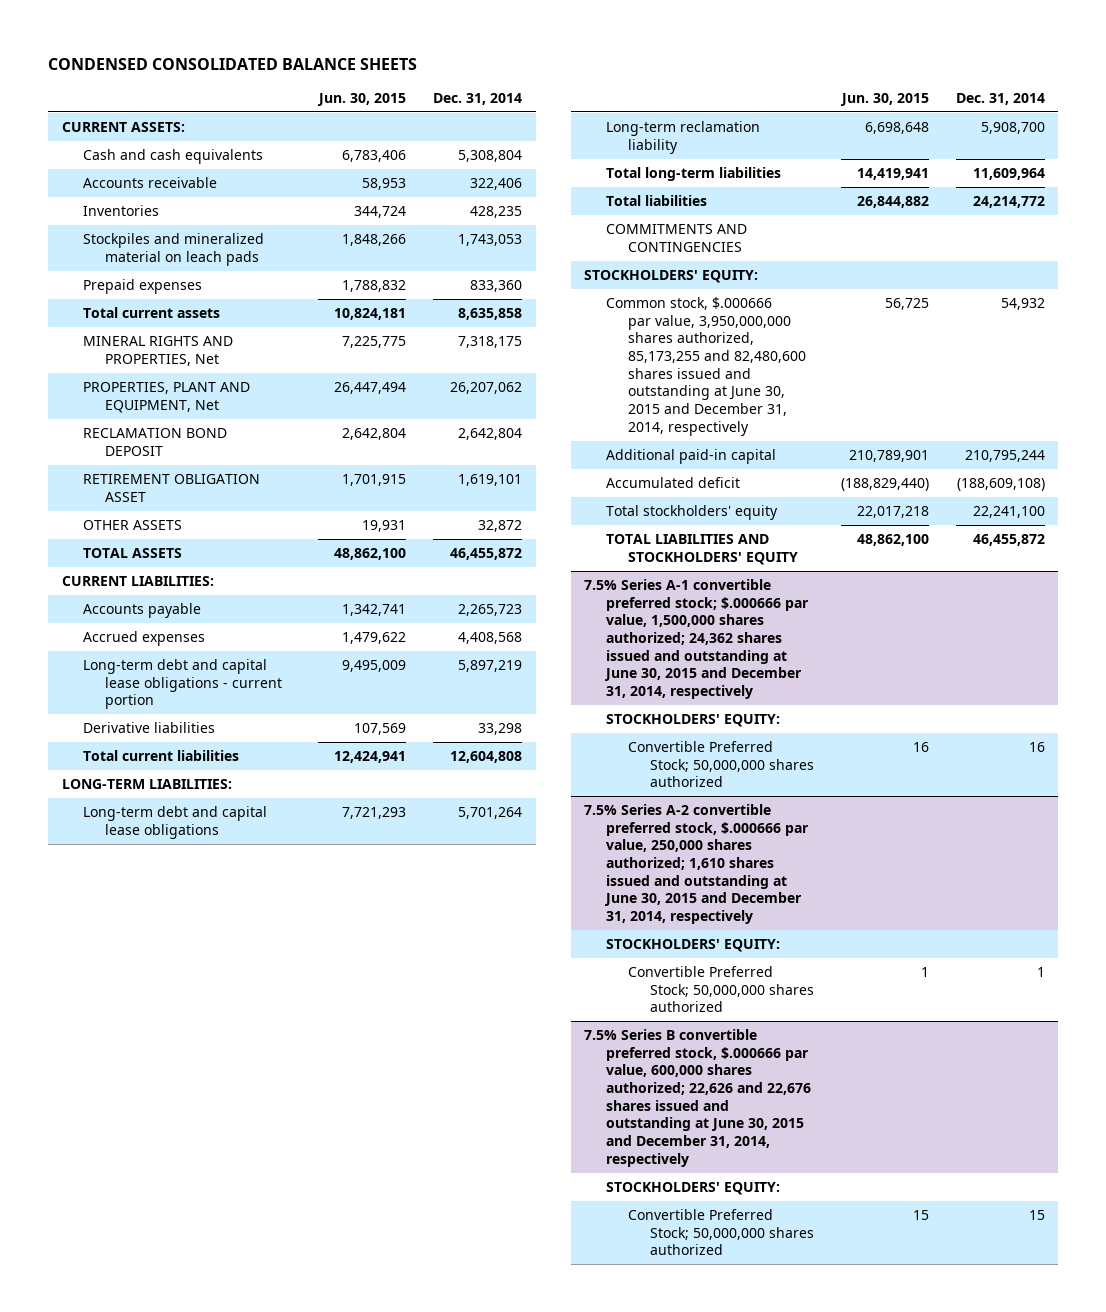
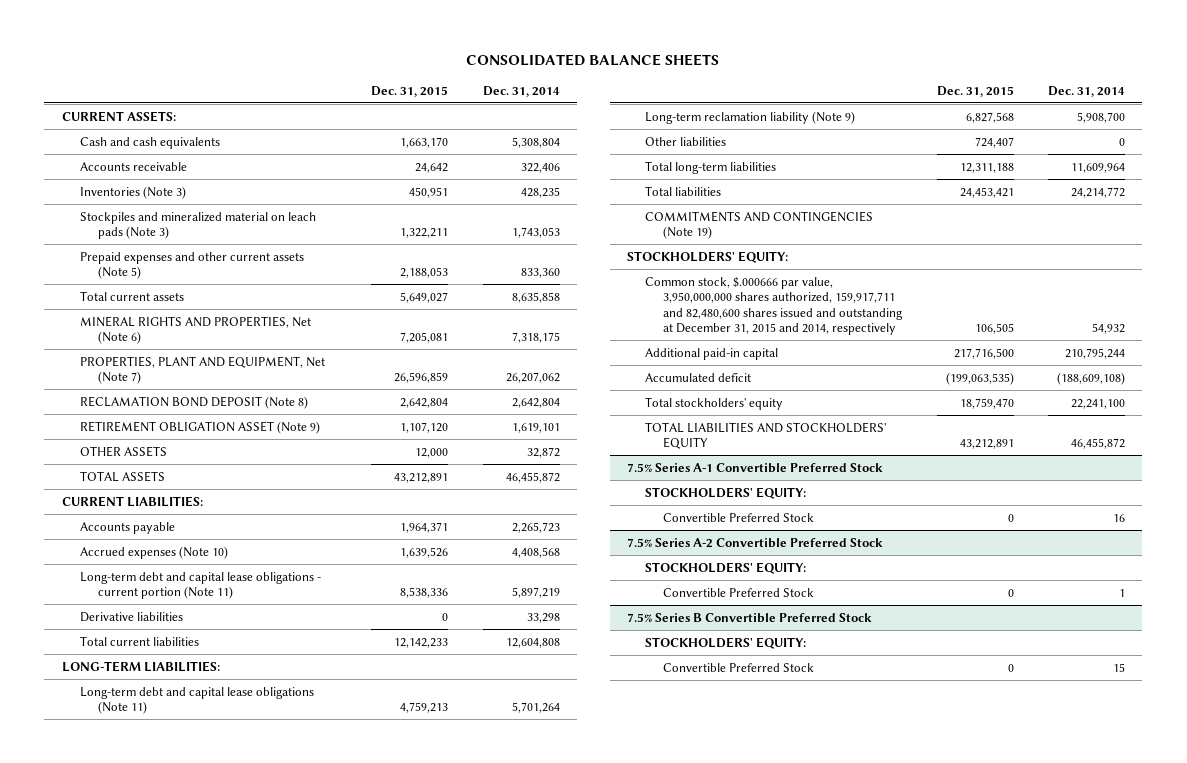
- CONDENSED CONSOLIDATED BALANCE SHEETS
+ CONSOLIDATED BALANCE SHEETS
- | Jun. 30, 2015 | Dec. 31, 2014
+ | Dec. 31, 2015 | Dec. 31, 2014
- Inventories | 344,724 | 428,235
- Stockpiles and mineralized material on leach pads | 1,848,266 | 1,743,053
- Prepaid expenses | 1,788,832 | 833,360
+ Inventories (Note 3) | 450,951 | 428,235
+ Stockpiles and mineralized material on leach pads (Note 3) | 1,322,211 | 1,743,053
+ Prepaid expenses and other current assets (Note 5) | 2,188,053 | 833,360
- MINERAL RIGHTS AND PROPERTIES, Net | 7,225,775 | 7,318,175
- PROPERTIES, PLANT AND EQUIPMENT, Net | 26,447,494 | 26,207,062
- RECLAMATION BOND DEPOSIT | 2,642,804 | 2,642,804
- RETIREMENT OBLIGATION ASSET | 1,701,915 | 1,619,101
+ MINERAL RIGHTS AND PROPERTIES, Net (Note 6) | 7,205,081 | 7,318,175
+ PROPERTIES, PLANT AND EQUIPMENT, Net (Note 7) | 26,596,859 | 26,207,062
+ RECLAMATION BOND DEPOSIT (Note 8) | 2,642,804 | 2,642,804
+ RETIREMENT OBLIGATION ASSET (Note 9) | 1,107,120 | 1,619,101
- Accrued expenses | 1,479,622 | 4,408,568
- Long-term debt and capital lease obligations - current portion | 9,495,009 | 5,897,219
+ Accrued expenses (Note 10) | 1,639,526 | 4,408,568
+ Long-term debt and capital lease obligations - current portion (Note 11) | 8,538,336 | 5,897,219
- Long-term debt and capital lease obligations | 7,721,293 | 5,701,264
- Long-term reclamation liability | 6,698,648 | 5,908,700
+ Long-term debt and capital lease obligations (Note 11) | 4,759,213 | 5,701,264
+ Long-term reclamation liability (Note 9) | 6,827,568 | 5,908,700
+ Other liabilities | 724,407 | 0
- COMMITMENTS AND CONTINGENCIES
+ COMMITMENTS AND CONTINGENCIES (Note 19)
- Common stock, $.000666 par value, 3,950,000,000 shares authorized, 85,173,255 and 82,480,600 shares issued and outstanding at June 30, 2015 and December 31, 2014, respectively | 56,725 | 54,932
+ Common stock, $.000666 par value, 3,950,000,000 shares authorized, 159,917,711 and 82,480,600 shares issued and outstanding at December 31, 2015 and 2014, respectively | 106,505 | 54,932
- 7.5% Series A-1 convertible preferred stock; $.000666 par value, 1,500,000 shares authorized; 24,362 shares issued and outstanding at June 30, 2015 and December 31, 2014, respectively
+ 7.5% Series A-1 Convertible Preferred Stock
- Convertible Preferred Stock; 50,000,000 shares authorized | 16 | 16
- 7.5% Series A-2 convertible preferred stock, $.000666 par value, 250,000 shares authorized; 1,610 shares issued and outstanding at June 30, 2015 and December 31, 2014, respectively
+ Convertible Preferred Stock | 0 | 16
+ 7.5% Series A-2 Convertible Preferred Stock
- Convertible Preferred Stock; 50,000,000 shares authorized | 1 | 1
- 7.5% Series B convertible preferred stock, $.000666 par value, 600,000 shares authorized; 22,626 and 22,676 shares issued and outstanding at June 30, 2015 and December 31, 2014, respectively
+ Convertible Preferred Stock | 0 | 1
+ 7.5% Series B Convertible Preferred Stock
- Convertible Preferred Stock; 50,000,000 shares authorized | 15 | 15
+ Convertible Preferred Stock | 0 | 15

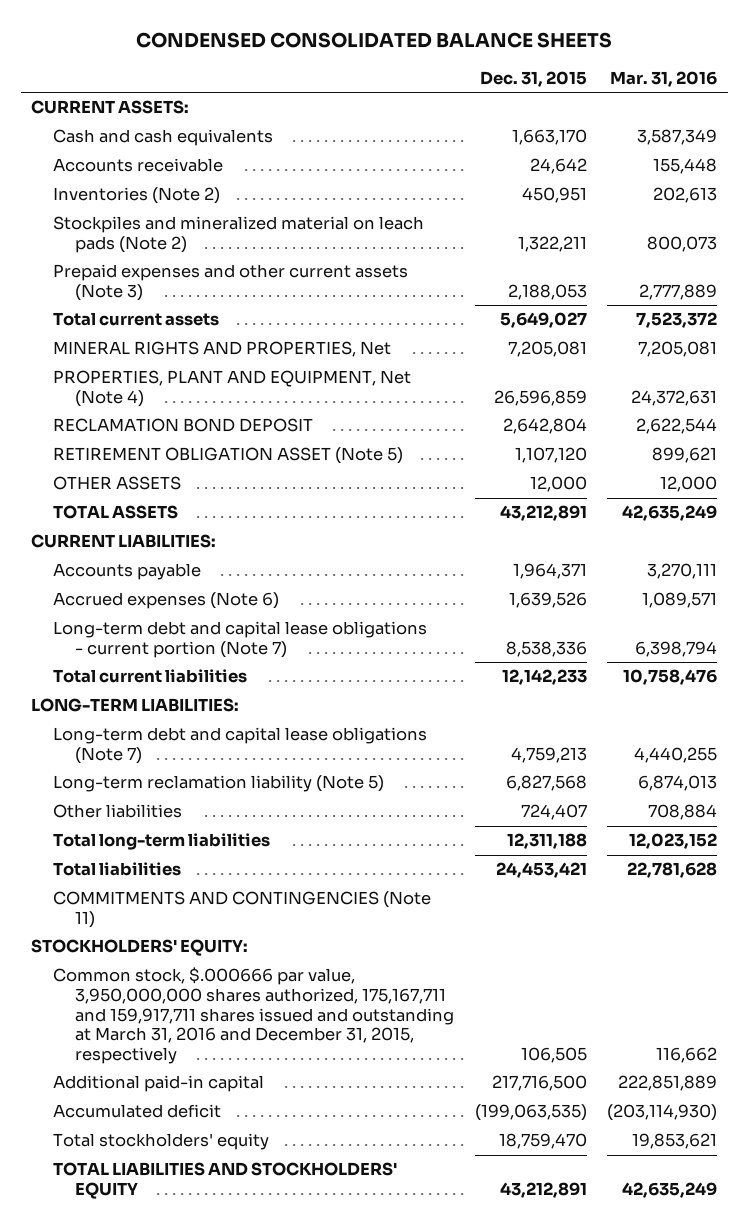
- CONSOLIDATED BALANCE SHEETS
+ CONDENSED CONSOLIDATED BALANCE SHEETS
- | Dec. 31, 2015 | Dec. 31, 2014
+ | Dec. 31, 2015 | Mar. 31, 2016
- Inventories (Note 3) | 450,951 | 428,235
- Stockpiles and mineralized material on leach pads (Note 3) | 1,322,211 | 1,743,053
- Prepaid expenses and other current assets (Note 5) | 2,188,053 | 833,360
+ Inventories (Note 2) | 450,951 | 202,613
+ Stockpiles and mineralized material on leach pads (Note 2) | 1,322,211 | 800,073
+ Prepaid expenses and other current assets (Note 3) | 2,188,053 | 2,777,889
- MINERAL RIGHTS AND PROPERTIES, Net (Note 6) | 7,205,081 | 7,318,175
- PROPERTIES, PLANT AND EQUIPMENT, Net (Note 7) | 26,596,859 | 26,207,062
- RECLAMATION BOND DEPOSIT (Note 8) | 2,642,804 | 2,642,804
- RETIREMENT OBLIGATION ASSET (Note 9) | 1,107,120 | 1,619,101
+ MINERAL RIGHTS AND PROPERTIES, Net | 7,205,081 | 7,205,081
+ PROPERTIES, PLANT AND EQUIPMENT, Net (Note 4) | 26,596,859 | 24,372,631
+ RECLAMATION BOND DEPOSIT | 2,642,804 | 2,622,544
+ RETIREMENT OBLIGATION ASSET (Note 5) | 1,107,120 | 899,621
- Accrued expenses (Note 10) | 1,639,526 | 4,408,568
- Long-term debt and capital lease obligations - current portion (Note 11) | 8,538,336 | 5,897,219
- Derivative liabilities | 0 | 33,298
+ Accrued expenses (Note 6) | 1,639,526 | 1,089,571
+ Long-term debt and capital lease obligations - current portion (Note 7) | 8,538,336 | 6,398,794
- Long-term debt and capital lease obligations (Note 11) | 4,759,213 | 5,701,264
- Long-term reclamation liability (Note 9) | 6,827,568 | 5,908,700
+ Long-term debt and capital lease obligations (Note 7) | 4,759,213 | 4,440,255
+ Long-term reclamation liability (Note 5) | 6,827,568 | 6,874,013
- COMMITMENTS AND CONTINGENCIES (Note 19)
+ COMMITMENTS AND CONTINGENCIES (Note 11)
- Common stock, $.000666 par value, 3,950,000,000 shares authorized, 159,917,711 and 82,480,600 shares issued and outstanding at December 31, 2015 and 2014, respectively | 106,505 | 54,932
+ Common stock, $.000666 par value, 3,950,000,000 shares authorized, 175,167,711 and 159,917,711 shares issued and outstanding at March 31, 2016 and December 31, 2015, respectively | 106,505 | 116,662
- 7.5% Series A-1 Convertible Preferred Stock
- STOCKHOLDERS' EQUITY:
- Convertible Preferred Stock | 0 | 16
- 7.5% Series A-2 Convertible Preferred Stock
- STOCKHOLDERS' EQUITY:
- Convertible Preferred Stock | 0 | 1
- 7.5% Series B Convertible Preferred Stock
- STOCKHOLDERS' EQUITY:
- Convertible Preferred Stock | 0 | 15

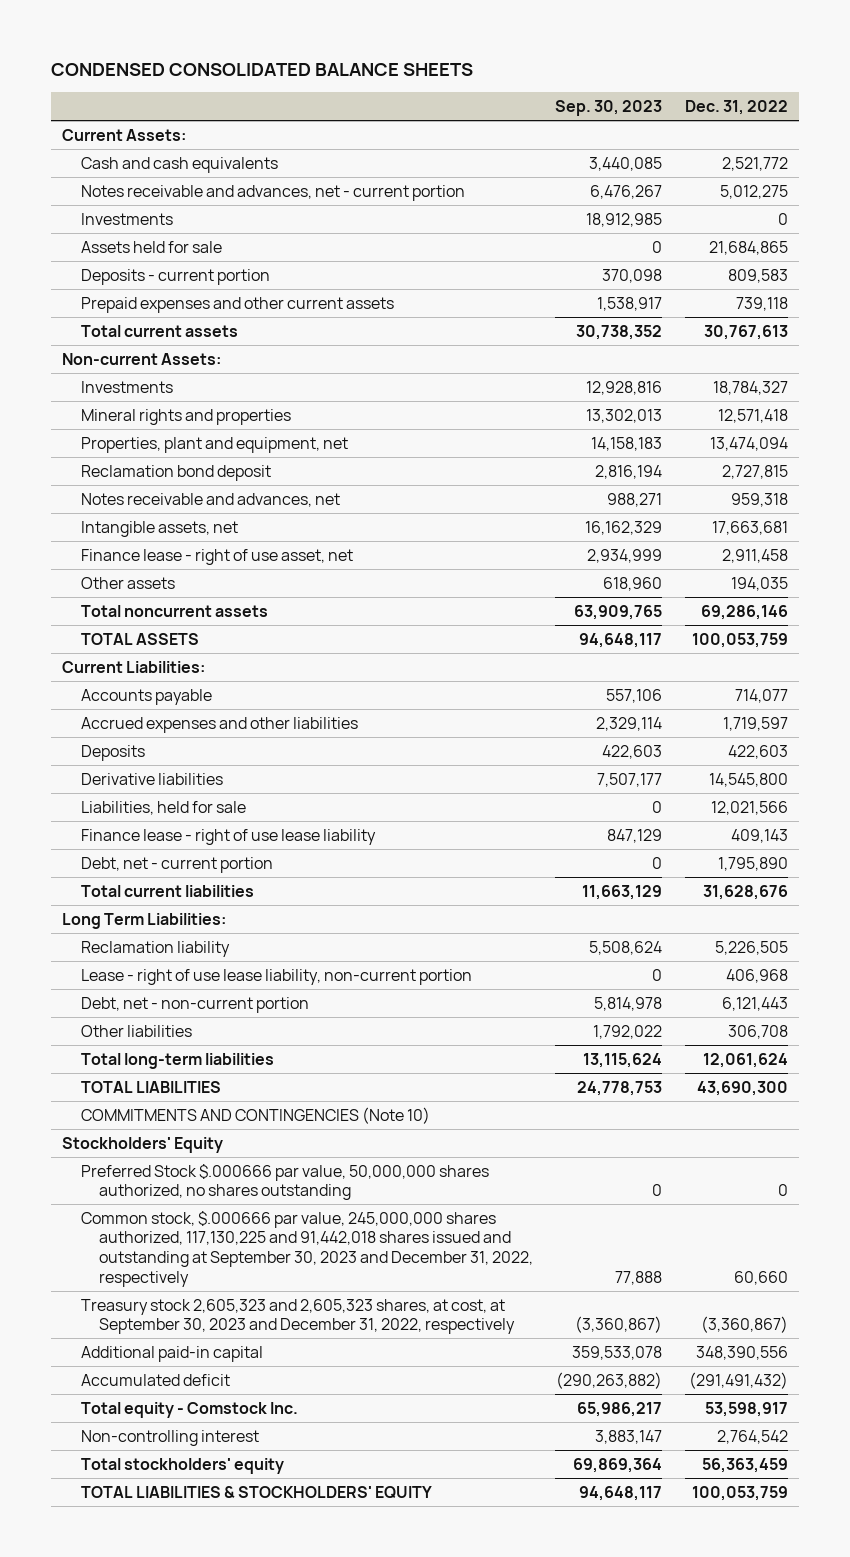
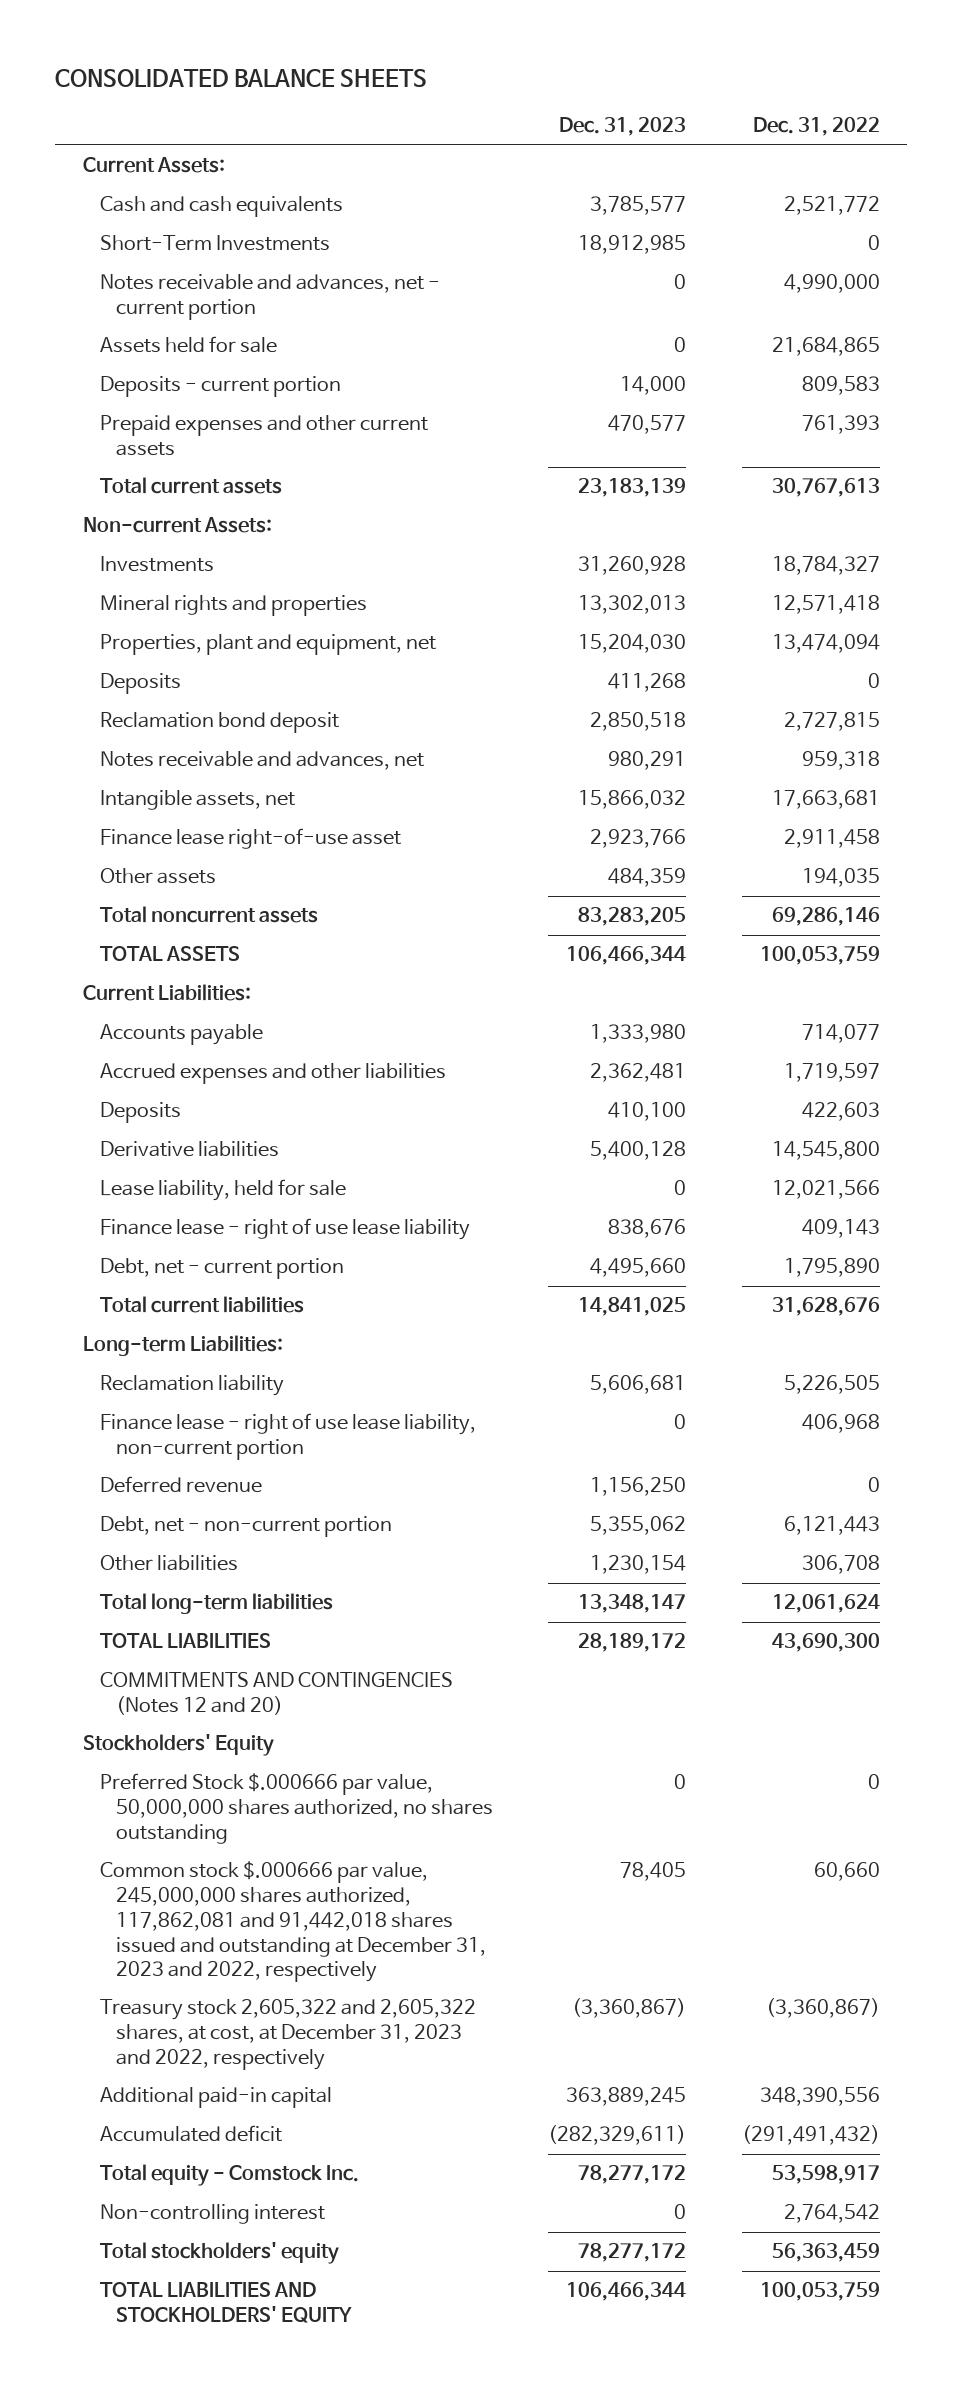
- CONDENSED CONSOLIDATED BALANCE SHEETS
+ CONSOLIDATED BALANCE SHEETS
- | Sep. 30, 2023 | Dec. 31, 2022
+ | Dec. 31, 2023 | Dec. 31, 2022
- Notes receivable and advances, net - current portion | 6,476,267 | 5,012,275
- Investments | 18,912,985 | 0
+ Short-Term Investments | 18,912,985 | 0
+ Notes receivable and advances, net - current portion | 0 | 4,990,000
- Prepaid expenses and other current assets | 1,538,917 | 739,118
+ Prepaid expenses and other current assets | 470,577 | 761,393
+ Deposits | 411,268 | 0
- Finance lease - right of use asset, net | 2,934,999 | 2,911,458
+ Finance lease right-of-use asset | 2,923,766 | 2,911,458
- Liabilities, held for sale | 0 | 12,021,566
+ Lease liability, held for sale | 0 | 12,021,566
- Long Term Liabilities:
+ Long-term Liabilities:
- Lease - right of use lease liability, non-current portion | 0 | 406,968
+ Finance lease - right of use lease liability, non-current portion | 0 | 406,968
+ Deferred revenue | 1,156,250 | 0
- COMMITMENTS AND CONTINGENCIES (Note 10)
+ COMMITMENTS AND CONTINGENCIES (Notes 12 and 20)
- Common stock, $.000666 par value, 245,000,000 shares authorized, 117,130,225 and 91,442,018 shares issued and outstanding at September 30, 2023 and December 31, 2022, respectively | 77,888 | 60,660
- Treasury stock 2,605,323 and 2,605,323 shares, at cost, at September 30, 2023 and December 31, 2022, respectively | (3,360,867) | (3,360,867)
+ Common stock $.000666 par value, 245,000,000 shares authorized, 117,862,081 and 91,442,018 shares issued and outstanding at December 31, 2023 and 2022, respectively | 78,405 | 60,660
+ Treasury stock 2,605,322 and 2,605,322 shares, at cost, at December 31, 2023 and 2022, respectively | (3,360,867) | (3,360,867)
- TOTAL LIABILITIES & STOCKHOLDERS' EQUITY | 94,648,117 | 100,053,759
+ TOTAL LIABILITIES AND STOCKHOLDERS' EQUITY | 106,466,344 | 100,053,759

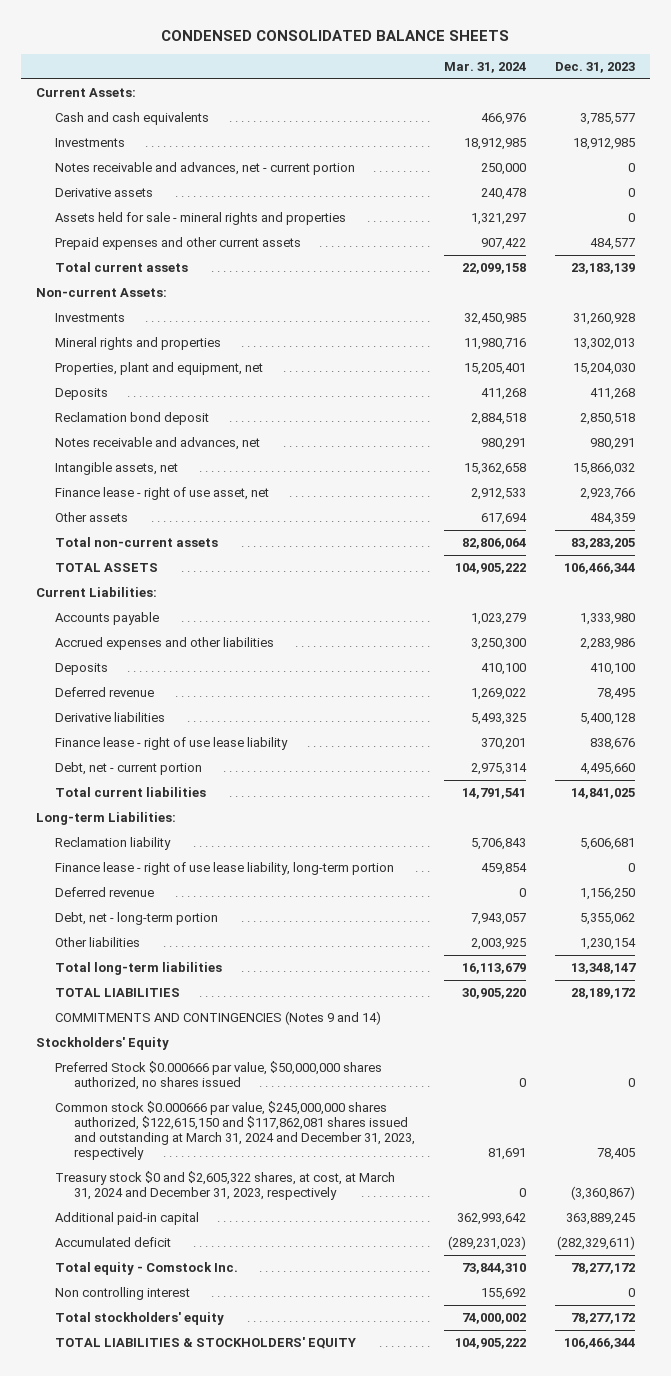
- CONSOLIDATED BALANCE SHEETS
+ CONDENSED CONSOLIDATED BALANCE SHEETS
- | Dec. 31, 2023 | Dec. 31, 2022
+ | Mar. 31, 2024 | Dec. 31, 2023
- Short-Term Investments | 18,912,985 | 0
+ Investments | 18,912,985 | 18,912,985
- Assets held for sale | 0 | 21,684,865
- Deposits - current portion | 14,000 | 809,583
- Prepaid expenses and other current assets | 470,577 | 761,393
+ Derivative assets | 240,478 | 0
+ Assets held for sale - mineral rights and properties | 1,321,297 | 0
+ Prepaid expenses and other current assets | 907,422 | 484,577
- Finance lease right-of-use asset | 2,923,766 | 2,911,458
+ Finance lease - right of use asset, net | 2,912,533 | 2,923,766
- Total noncurrent assets | 83,283,205 | 69,286,146
+ Total non-current assets | 82,806,064 | 83,283,205
- Accrued expenses and other liabilities | 2,362,481 | 1,719,597
+ Accrued expenses and other liabilities | 3,250,300 | 2,283,986
+ Deferred revenue | 1,269,022 | 78,495
- Lease liability, held for sale | 0 | 12,021,566
- Finance lease - right of use lease liability, non-current portion | 0 | 406,968
+ Finance lease - right of use lease liability, long-term portion | 459,854 | 0
- Debt, net - non-current portion | 5,355,062 | 6,121,443
+ Debt, net - long-term portion | 7,943,057 | 5,355,062
- COMMITMENTS AND CONTINGENCIES (Notes 12 and 20)
+ COMMITMENTS AND CONTINGENCIES (Notes 9 and 14)
- Preferred Stock $.000666 par value, 50,000,000 shares authorized, no shares outstanding | 0 | 0
- Common stock $.000666 par value, 245,000,000 shares authorized, 117,862,081 and 91,442,018 shares issued and outstanding at December 31, 2023 and 2022, respectively | 78,405 | 60,660
- Treasury stock 2,605,322 and 2,605,322 shares, at cost, at December 31, 2023 and 2022, respectively | (3,360,867) | (3,360,867)
+ Preferred Stock $0.000666 par value, $50,000,000 shares authorized, no shares issued | 0 | 0
+ Common stock $0.000666 par value, $245,000,000 shares authorized, $122,615,150 and $117,862,081 shares issued and outstanding at March 31, 2024 and December 31, 2023, respectively | 81,691 | 78,405
+ Treasury stock $0 and $2,605,322 shares, at cost, at March 31, 2024 and December 31, 2023, respectively | 0 | (3,360,867)
- Non-controlling interest | 0 | 2,764,542
+ Non controlling interest | 155,692 | 0
- TOTAL LIABILITIES AND STOCKHOLDERS' EQUITY | 106,466,344 | 100,053,759
+ TOTAL LIABILITIES & STOCKHOLDERS' EQUITY | 104,905,222 | 106,466,344

